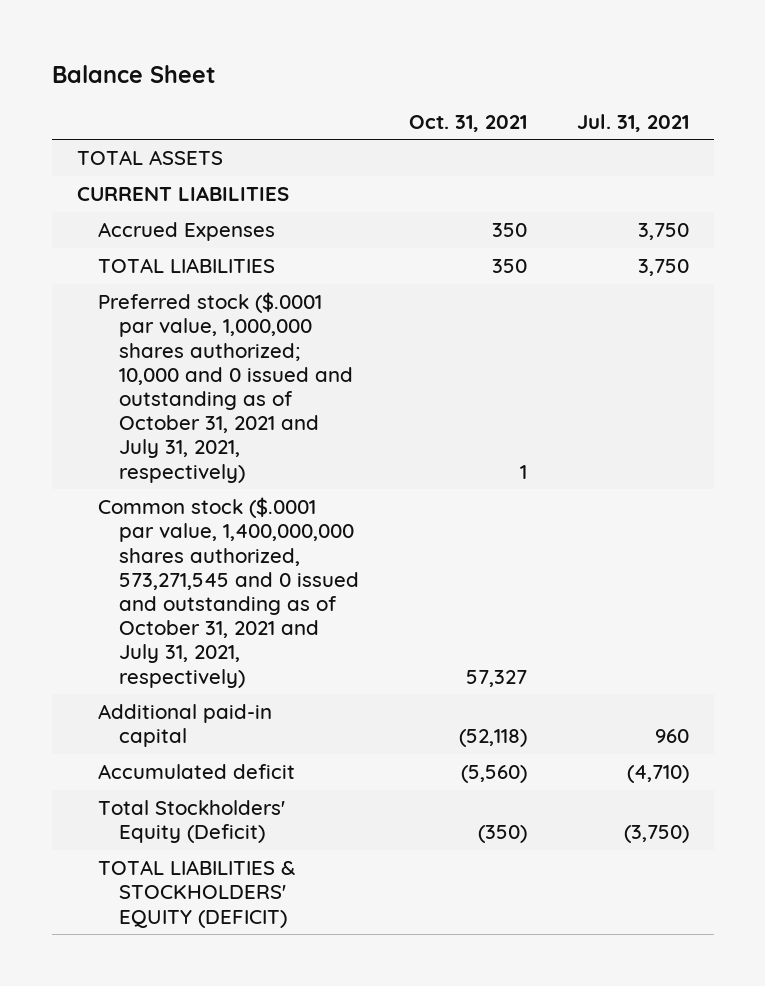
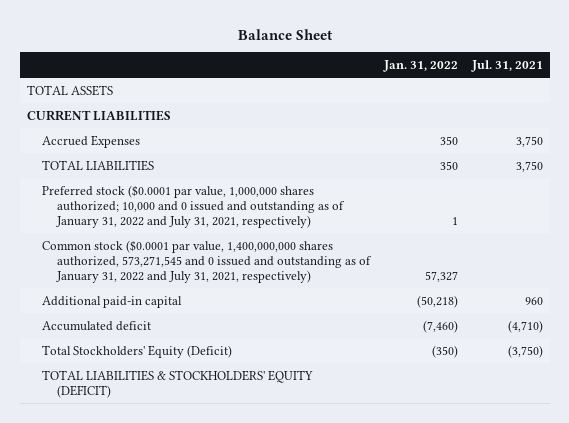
- | Oct. 31, 2021 | Jul. 31, 2021
+ | Jan. 31, 2022 | Jul. 31, 2021
- Preferred stock ($.0001 par value, 1,000,000 shares authorized; 10,000 and 0 issued and outstanding as of October 31, 2021 and July 31, 2021, respectively) | 1 |
- Common stock ($.0001 par value, 1,400,000,000 shares authorized, 573,271,545 and 0 issued and outstanding as of October 31, 2021 and July 31, 2021, respectively) | 57,327 |
+ Preferred stock ($0.0001 par value, 1,000,000 shares authorized; 10,000 and 0 issued and outstanding as of January 31, 2022 and July 31, 2021, respectively) | 1 |
+ Common stock ($0.0001 par value, 1,400,000,000 shares authorized, 573,271,545 and 0 issued and outstanding as of January 31, 2022 and July 31, 2021, respectively) | 57,327 |

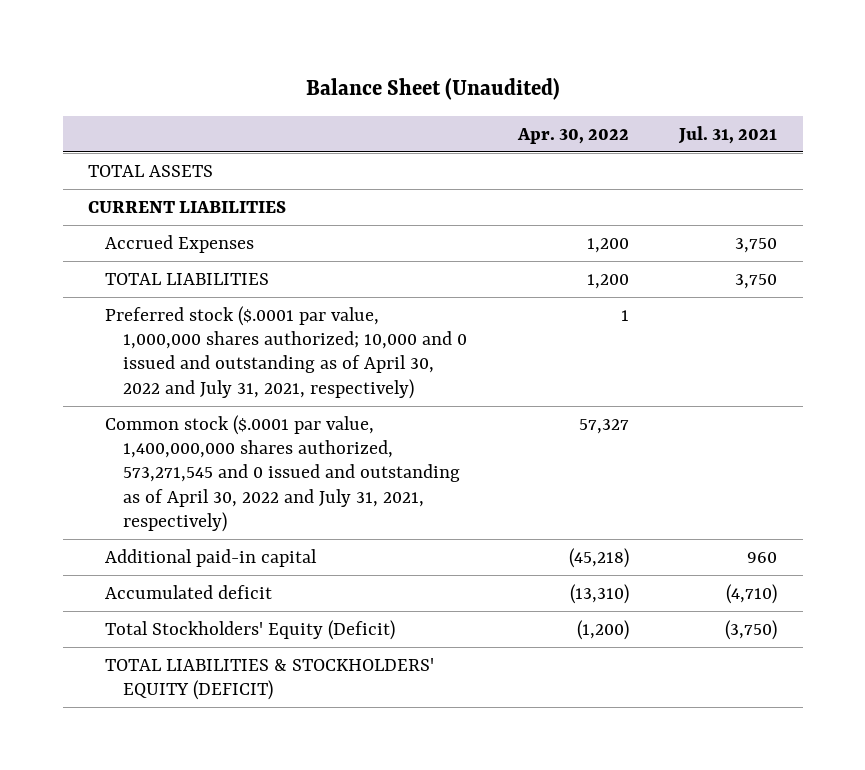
- Balance Sheet
+ Balance Sheet (Unaudited)
- | Jan. 31, 2022 | Jul. 31, 2021
+ | Apr. 30, 2022 | Jul. 31, 2021
- Preferred stock ($0.0001 par value, 1,000,000 shares authorized; 10,000 and 0 issued and outstanding as of January 31, 2022 and July 31, 2021, respectively) | 1 |
- Common stock ($0.0001 par value, 1,400,000,000 shares authorized, 573,271,545 and 0 issued and outstanding as of January 31, 2022 and July 31, 2021, respectively) | 57,327 |
+ Preferred stock ($.0001 par value, 1,000,000 shares authorized; 10,000 and 0 issued and outstanding as of April 30, 2022 and July 31, 2021, respectively) | 1 |
+ Common stock ($.0001 par value, 1,400,000,000 shares authorized, 573,271,545 and 0 issued and outstanding as of April 30, 2022 and July 31, 2021, respectively) | 57,327 |

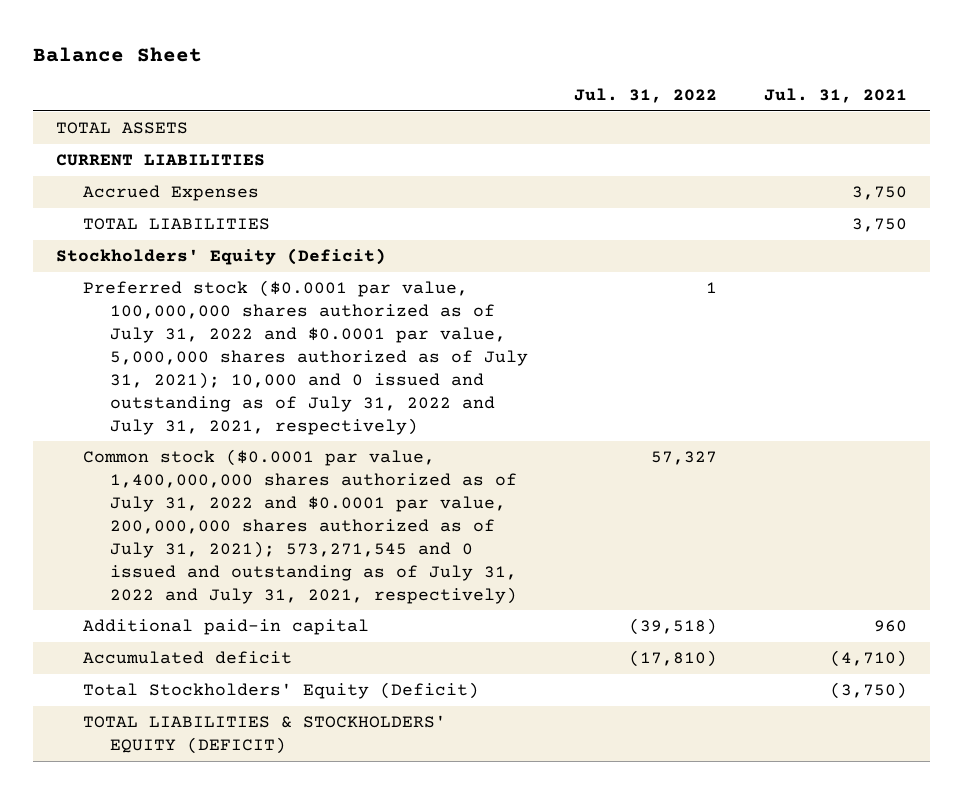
- Balance Sheet (Unaudited)
+ Balance Sheet
- | Apr. 30, 2022 | Jul. 31, 2021
+ | Jul. 31, 2022 | Jul. 31, 2021
- Preferred stock ($.0001 par value, 1,000,000 shares authorized; 10,000 and 0 issued and outstanding as of April 30, 2022 and July 31, 2021, respectively) | 1 |
- Common stock ($.0001 par value, 1,400,000,000 shares authorized, 573,271,545 and 0 issued and outstanding as of April 30, 2022 and July 31, 2021, respectively) | 57,327 |
+ Stockholders' Equity (Deficit)
+ Preferred stock ($0.0001 par value, 100,000,000 shares authorized as of July 31, 2022 and $0.0001 par value, 5,000,000 shares authorized as of July 31, 2021); 10,000 and 0 issued and outstanding as of July 31, 2022 and July 31, 2021, respectively) | 1 |
+ Common stock ($0.0001 par value, 1,400,000,000 shares authorized as of July 31, 2022 and $0.0001 par value, 200,000,000 shares authorized as of July 31, 2021); 573,271,545 and 0 issued and outstanding as of July 31, 2022 and July 31, 2021, respectively) | 57,327 |

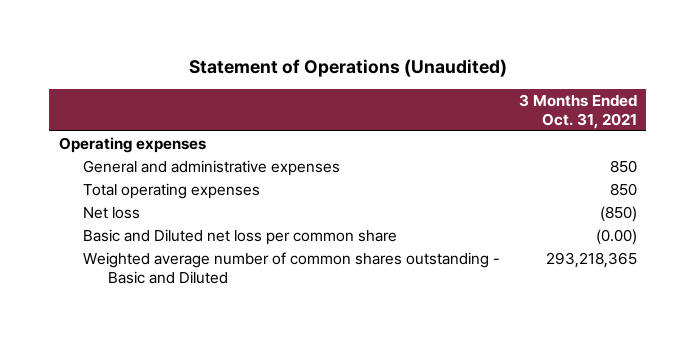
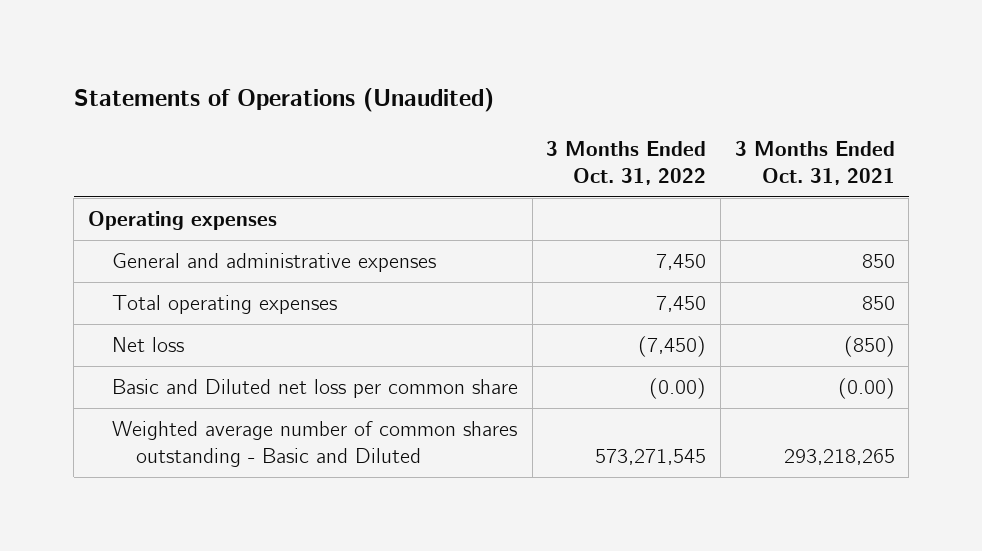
- Statement of Operations (Unaudited)
+ Statements of Operations (Unaudited)
- | 3 Months Ended Oct. 31, 2021
+ | 3 Months Ended Oct. 31, 2022 | 3 Months Ended Oct. 31, 2021
- Weighted average number of common shares outstanding - Basic and Diluted | 293,218,365
+ Weighted average number of common shares outstanding - Basic and Diluted | 573,271,545 | 293,218,265

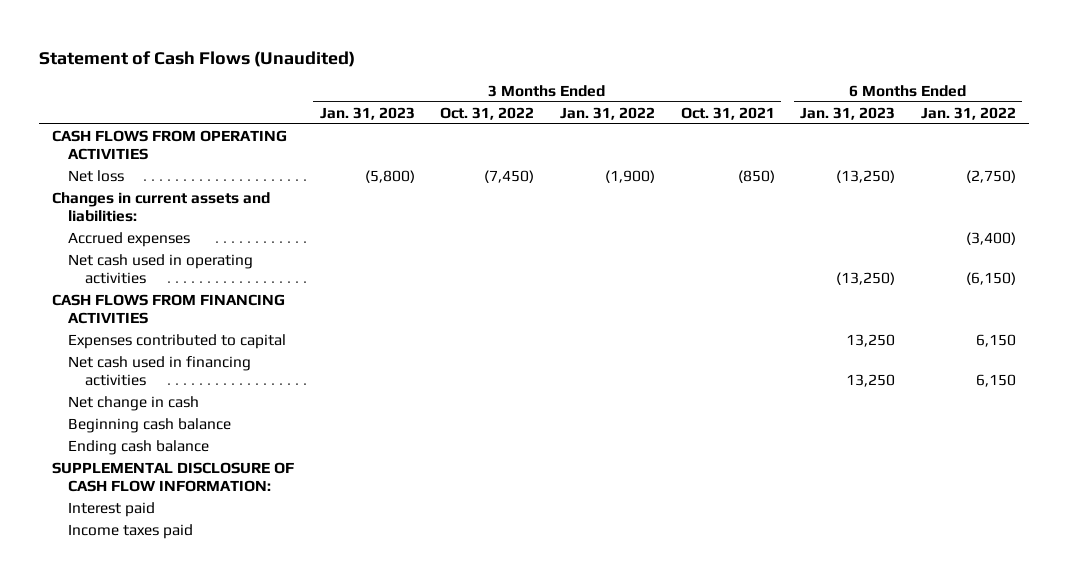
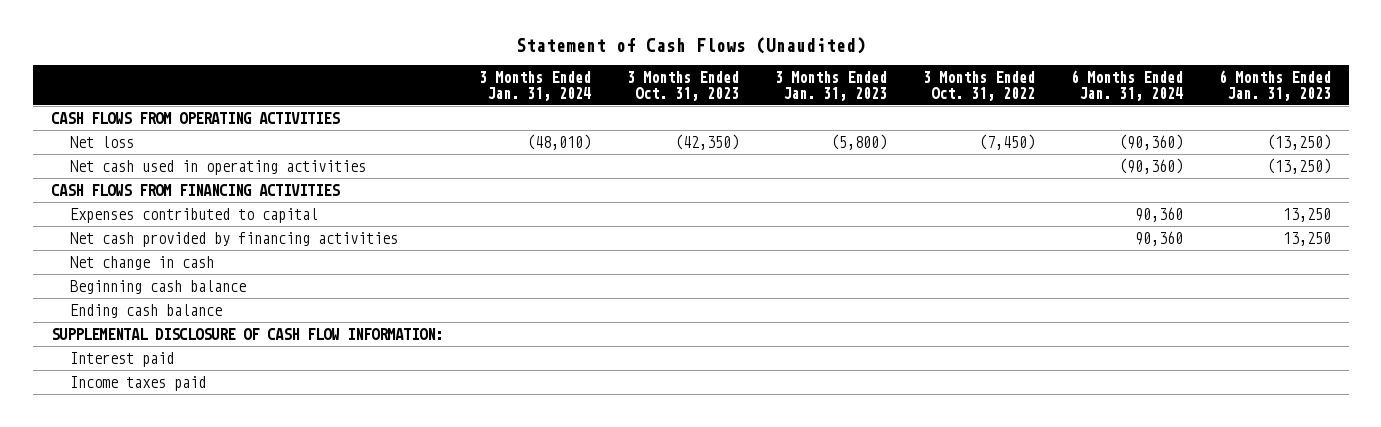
- | 3 Months Ended Jan. 31, 2023 | 3 Months Ended Oct. 31, 2022 | 3 Months Ended Jan. 31, 2022 | 3 Months Ended Oct. 31, 2021 | 6 Months Ended Jan. 31, 2023 | 6 Months Ended Jan. 31, 2022
+ | 3 Months Ended Jan. 31, 2024 | 3 Months Ended Oct. 31, 2023 | 3 Months Ended Jan. 31, 2023 | 3 Months Ended Oct. 31, 2022 | 6 Months Ended Jan. 31, 2024 | 6 Months Ended Jan. 31, 2023
- Changes in current assets and liabilities:
- Accrued expenses | | | | | | (3,400)
- Net cash used in financing activities | | | | | 13,250 | 6,150
+ Net cash provided by financing activities | | | | | 90,360 | 13,250

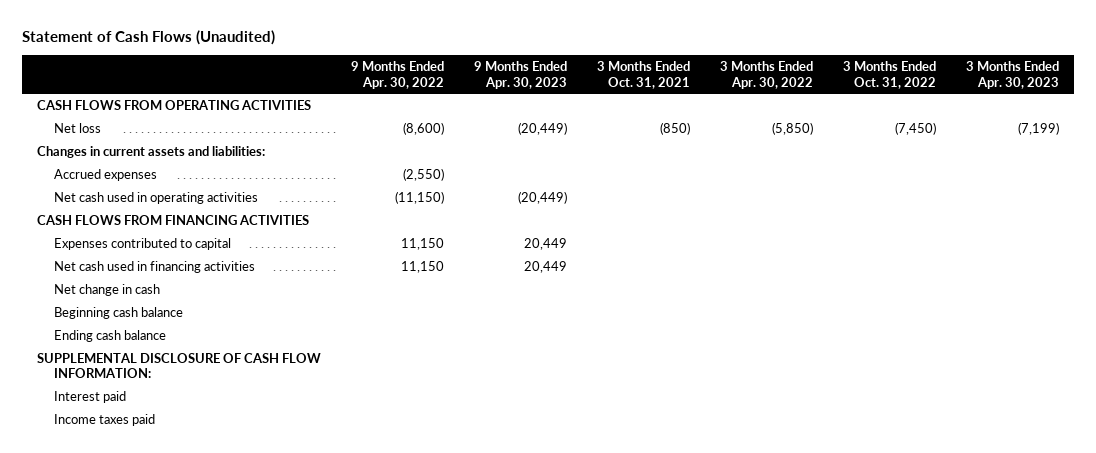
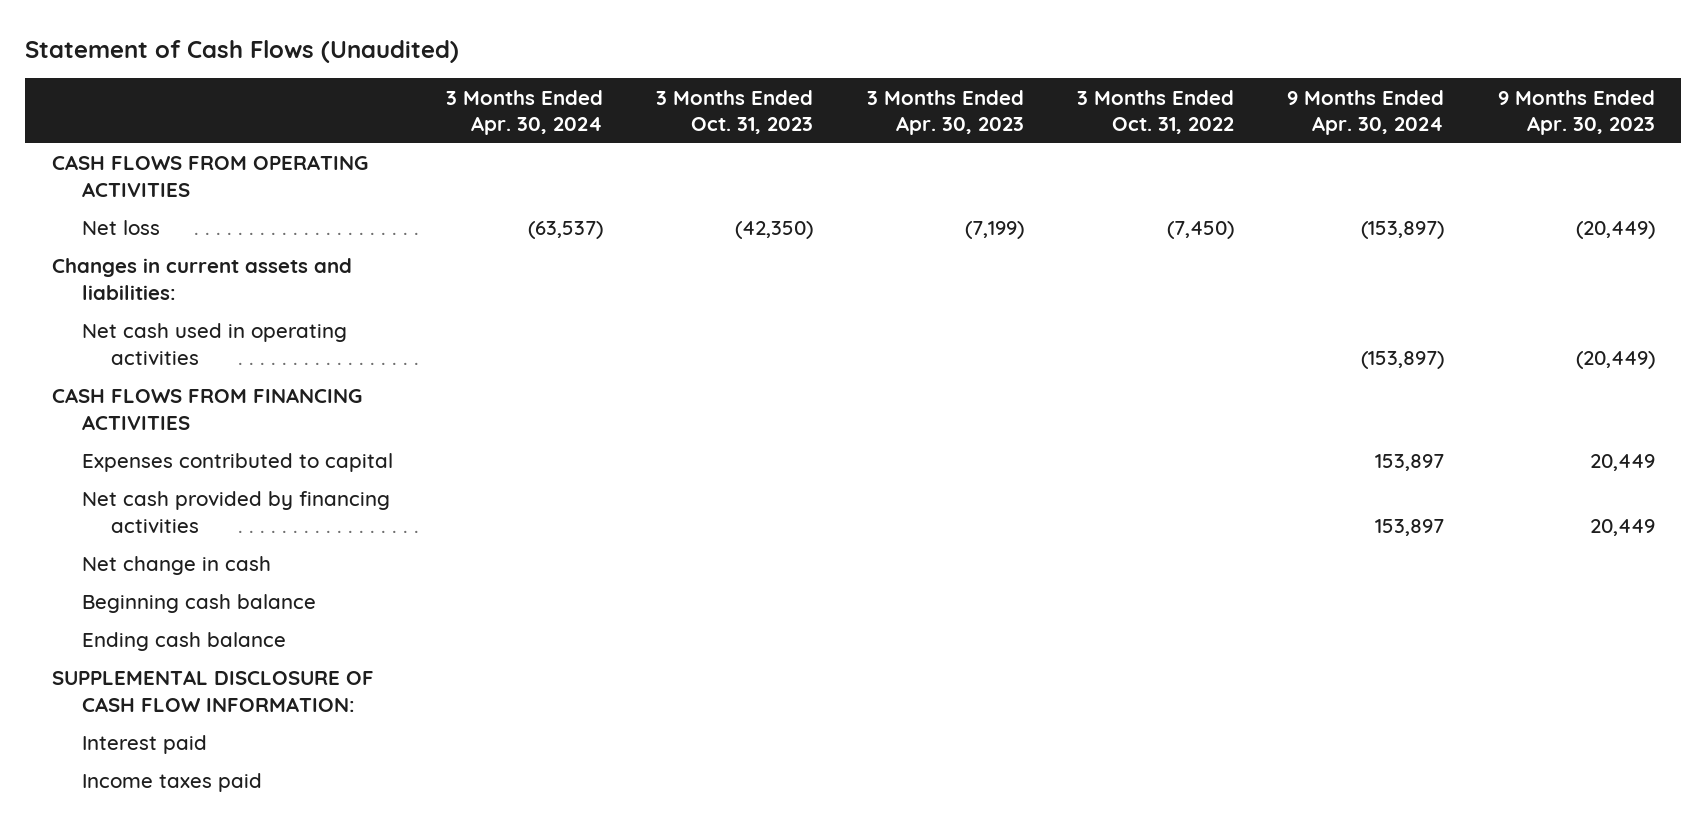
- | 9 Months Ended Apr. 30, 2022 | 9 Months Ended Apr. 30, 2023 | 3 Months Ended Oct. 31, 2021 | 3 Months Ended Apr. 30, 2022 | 3 Months Ended Oct. 31, 2022 | 3 Months Ended Apr. 30, 2023
+ | 3 Months Ended Apr. 30, 2024 | 3 Months Ended Oct. 31, 2023 | 3 Months Ended Apr. 30, 2023 | 3 Months Ended Oct. 31, 2022 | 9 Months Ended Apr. 30, 2024 | 9 Months Ended Apr. 30, 2023
- Accrued expenses | (2,550) | | | | |
- Net cash used in financing activities | 11,150 | 20,449 | | | |
+ Net cash provided by financing activities | | | | | 153,897 | 20,449

